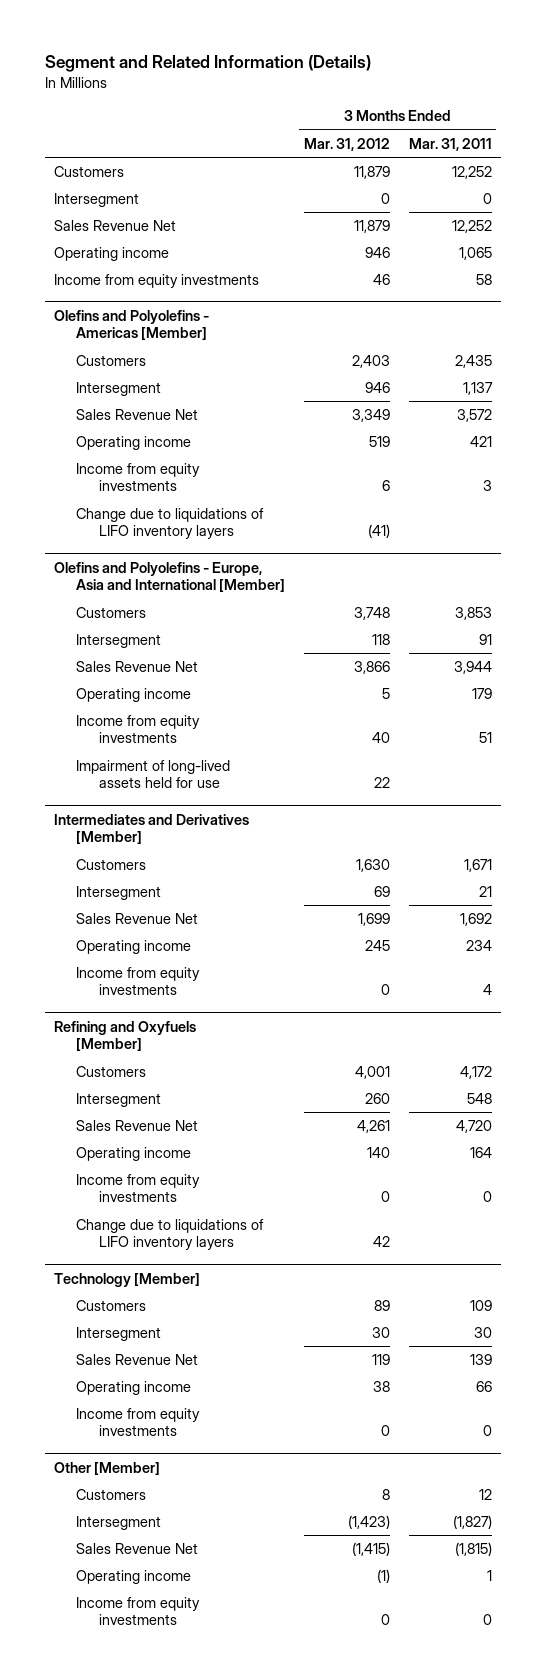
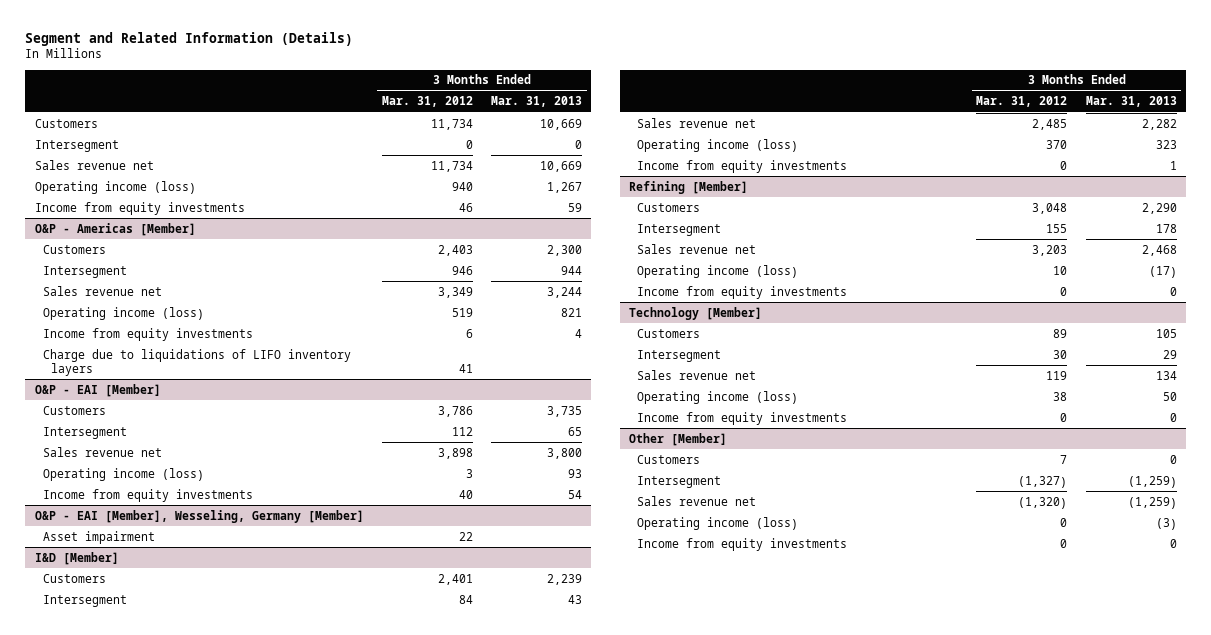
- | 3 Months Ended Mar. 31, 2012 | 3 Months Ended Mar. 31, 2011
+ | 3 Months Ended Mar. 31, 2012 | 3 Months Ended Mar. 31, 2013
- Customers | 11,879 | 12,252
+ Customers | 11,734 | 10,669
- Sales Revenue Net | 11,879 | 12,252
- Operating income | 946 | 1,065
+ Sales revenue net | 11,734 | 10,669
+ Operating income (loss) | 940 | 1,267
- Olefins and Polyolefins - Americas [Member]
+ O&P - Americas [Member]
- Sales Revenue Net | 3,349 | 3,572
- Operating income | 519 | 421
+ Sales revenue net | 3,349 | 3,244
+ Operating income (loss) | 519 | 821
- Change due to liquidations of LIFO inventory layers | (41) |
- Olefins and Polyolefins - Europe, Asia and International [Member]
- Customers | 3,748 | 3,853
- Intersegment | 118 | 91
- Sales Revenue Net | 3,866 | 3,944
- Operating income | 5 | 179
+ Charge due to liquidations of LIFO inventory layers | 41 |
+ O&P - EAI [Member]
+ Customers | 3,786 | 3,735
+ Intersegment | 112 | 65
+ Sales revenue net | 3,898 | 3,800
+ Operating income (loss) | 3 | 93
- Impairment of long-lived assets held for use | 22 |
- Intermediates and Derivatives [Member]
- Customers | 1,630 | 1,671
- Intersegment | 69 | 21
- Sales Revenue Net | 1,699 | 1,692
- Operating income | 245 | 234
+ O&P - EAI [Member], Wesseling, Germany [Member]
+ Asset impairment | 22 |
+ I&D [Member]
+ Customers | 2,401 | 2,239
+ Intersegment | 84 | 43
+ Sales revenue net | 2,485 | 2,282
+ Operating income (loss) | 370 | 323
- Refining and Oxyfuels [Member]
- Customers | 4,001 | 4,172
- Intersegment | 260 | 548
- Sales Revenue Net | 4,261 | 4,720
- Operating income | 140 | 164
+ Refining [Member]
+ Customers | 3,048 | 2,290
+ Intersegment | 155 | 178
+ Sales revenue net | 3,203 | 2,468
+ Operating income (loss) | 10 | (17)
- Change due to liquidations of LIFO inventory layers | 42 |
@ Technology [Member]
- Sales Revenue Net | 119 | 139
- Operating income | 38 | 66
+ Sales revenue net | 119 | 134
+ Operating income (loss) | 38 | 50
@ Other [Member]
- Customers | 8 | 12
- Intersegment | (1,423) | (1,827)
- Sales Revenue Net | (1,415) | (1,815)
- Operating income | (1) | 1
+ Customers | 7 | 0
+ Intersegment | (1,327) | (1,259)
+ Sales revenue net | (1,320) | (1,259)
+ Operating income (loss) | 0 | (3)

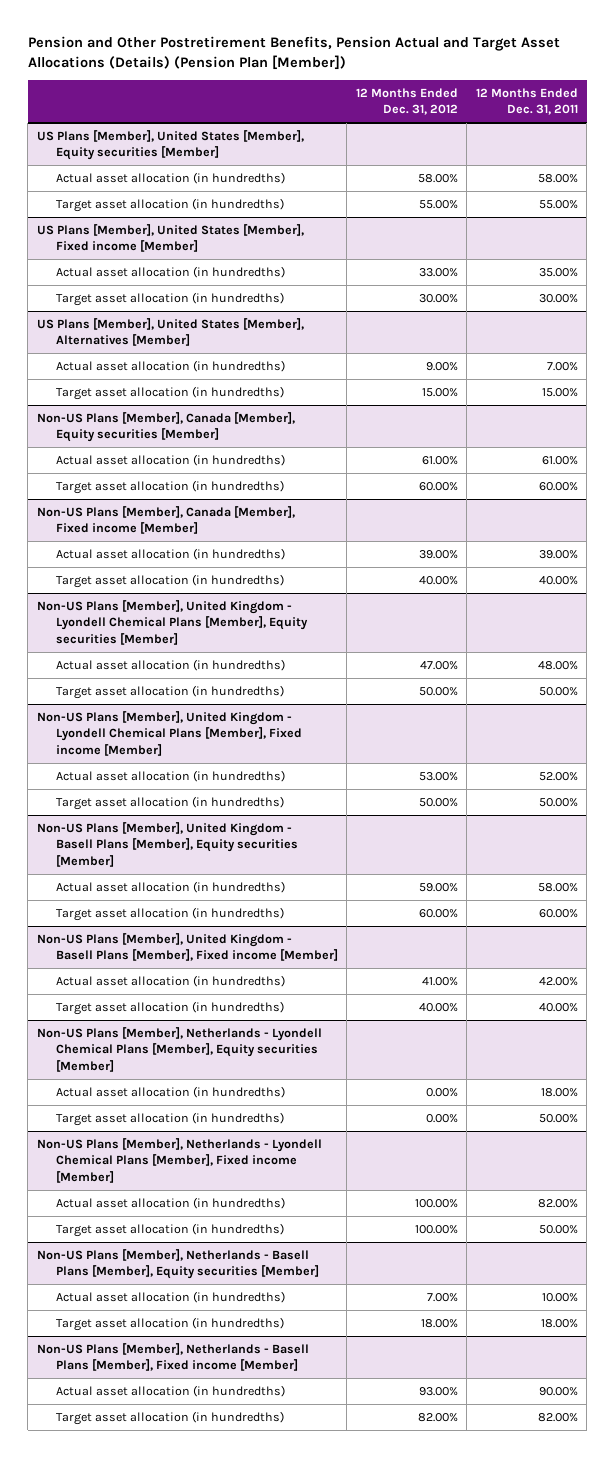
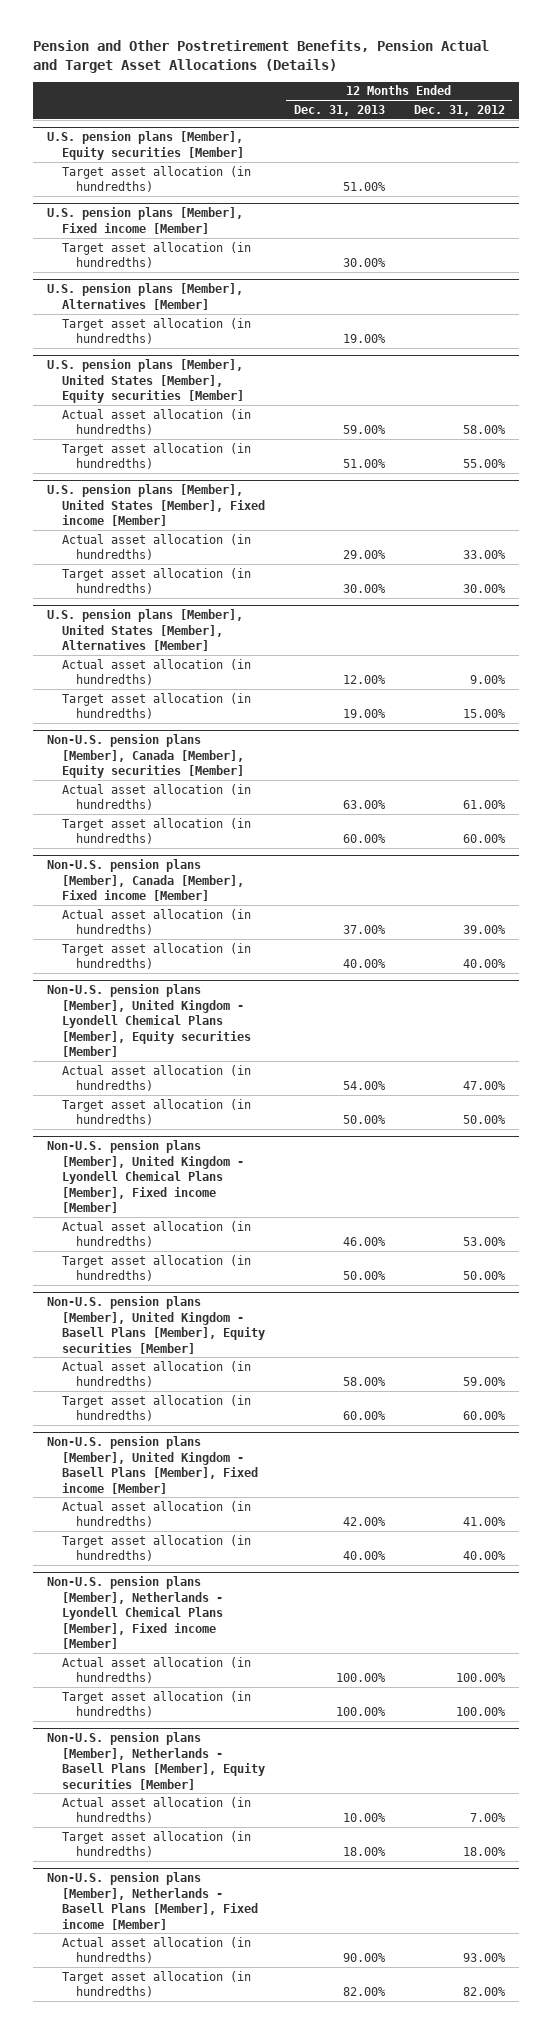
- Pension and Other Postretirement Benefits, Pension Actual and Target Asset Allocations (Details) (Pension Plan [Member])
+ Pension and Other Postretirement Benefits, Pension Actual and Target Asset Allocations (Details)
- | 12 Months Ended Dec. 31, 2012 | 12 Months Ended Dec. 31, 2011
+ | 12 Months Ended Dec. 31, 2013 | 12 Months Ended Dec. 31, 2012
- US Plans [Member], United States [Member], Equity securities [Member]
+ U.S. pension plans [Member], Equity securities [Member]
+ Target asset allocation (in hundredths) | 51.00% |
+ U.S. pension plans [Member], Fixed income [Member]
+ Target asset allocation (in hundredths) | 30.00% |
+ U.S. pension plans [Member], Alternatives [Member]
+ Target asset allocation (in hundredths) | 19.00% |
+ U.S. pension plans [Member], United States [Member], Equity securities [Member]
- US Plans [Member], United States [Member], Fixed income [Member]
+ U.S. pension plans [Member], United States [Member], Fixed income [Member]
- US Plans [Member], United States [Member], Alternatives [Member]
+ U.S. pension plans [Member], United States [Member], Alternatives [Member]
- Non-US Plans [Member], Canada [Member], Equity securities [Member]
+ Non-U.S. pension plans [Member], Canada [Member], Equity securities [Member]
- Non-US Plans [Member], Canada [Member], Fixed income [Member]
+ Non-U.S. pension plans [Member], Canada [Member], Fixed income [Member]
- Non-US Plans [Member], United Kingdom - Lyondell Chemical Plans [Member], Equity securities [Member]
+ Non-U.S. pension plans [Member], United Kingdom - Lyondell Chemical Plans [Member], Equity securities [Member]
- Non-US Plans [Member], United Kingdom - Lyondell Chemical Plans [Member], Fixed income [Member]
+ Non-U.S. pension plans [Member], United Kingdom - Lyondell Chemical Plans [Member], Fixed income [Member]
- Non-US Plans [Member], United Kingdom - Basell Plans [Member], Equity securities [Member]
+ Non-U.S. pension plans [Member], United Kingdom - Basell Plans [Member], Equity securities [Member]
- Non-US Plans [Member], United Kingdom - Basell Plans [Member], Fixed income [Member]
+ Non-U.S. pension plans [Member], United Kingdom - Basell Plans [Member], Fixed income [Member]
- Non-US Plans [Member], Netherlands - Lyondell Chemical Plans [Member], Equity securities [Member]
- Actual asset allocation (in hundredths) | 0.00% | 18.00%
- Target asset allocation (in hundredths) | 0.00% | 50.00%
- Non-US Plans [Member], Netherlands - Lyondell Chemical Plans [Member], Fixed income [Member]
+ Non-U.S. pension plans [Member], Netherlands - Lyondell Chemical Plans [Member], Fixed income [Member]
- Non-US Plans [Member], Netherlands - Basell Plans [Member], Equity securities [Member]
+ Non-U.S. pension plans [Member], Netherlands - Basell Plans [Member], Equity securities [Member]
- Non-US Plans [Member], Netherlands - Basell Plans [Member], Fixed income [Member]
+ Non-U.S. pension plans [Member], Netherlands - Basell Plans [Member], Fixed income [Member]

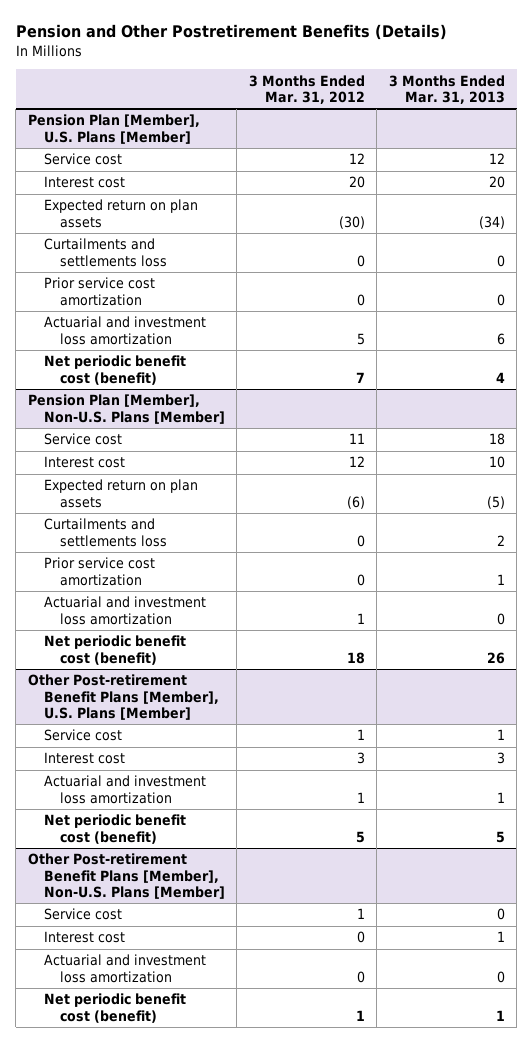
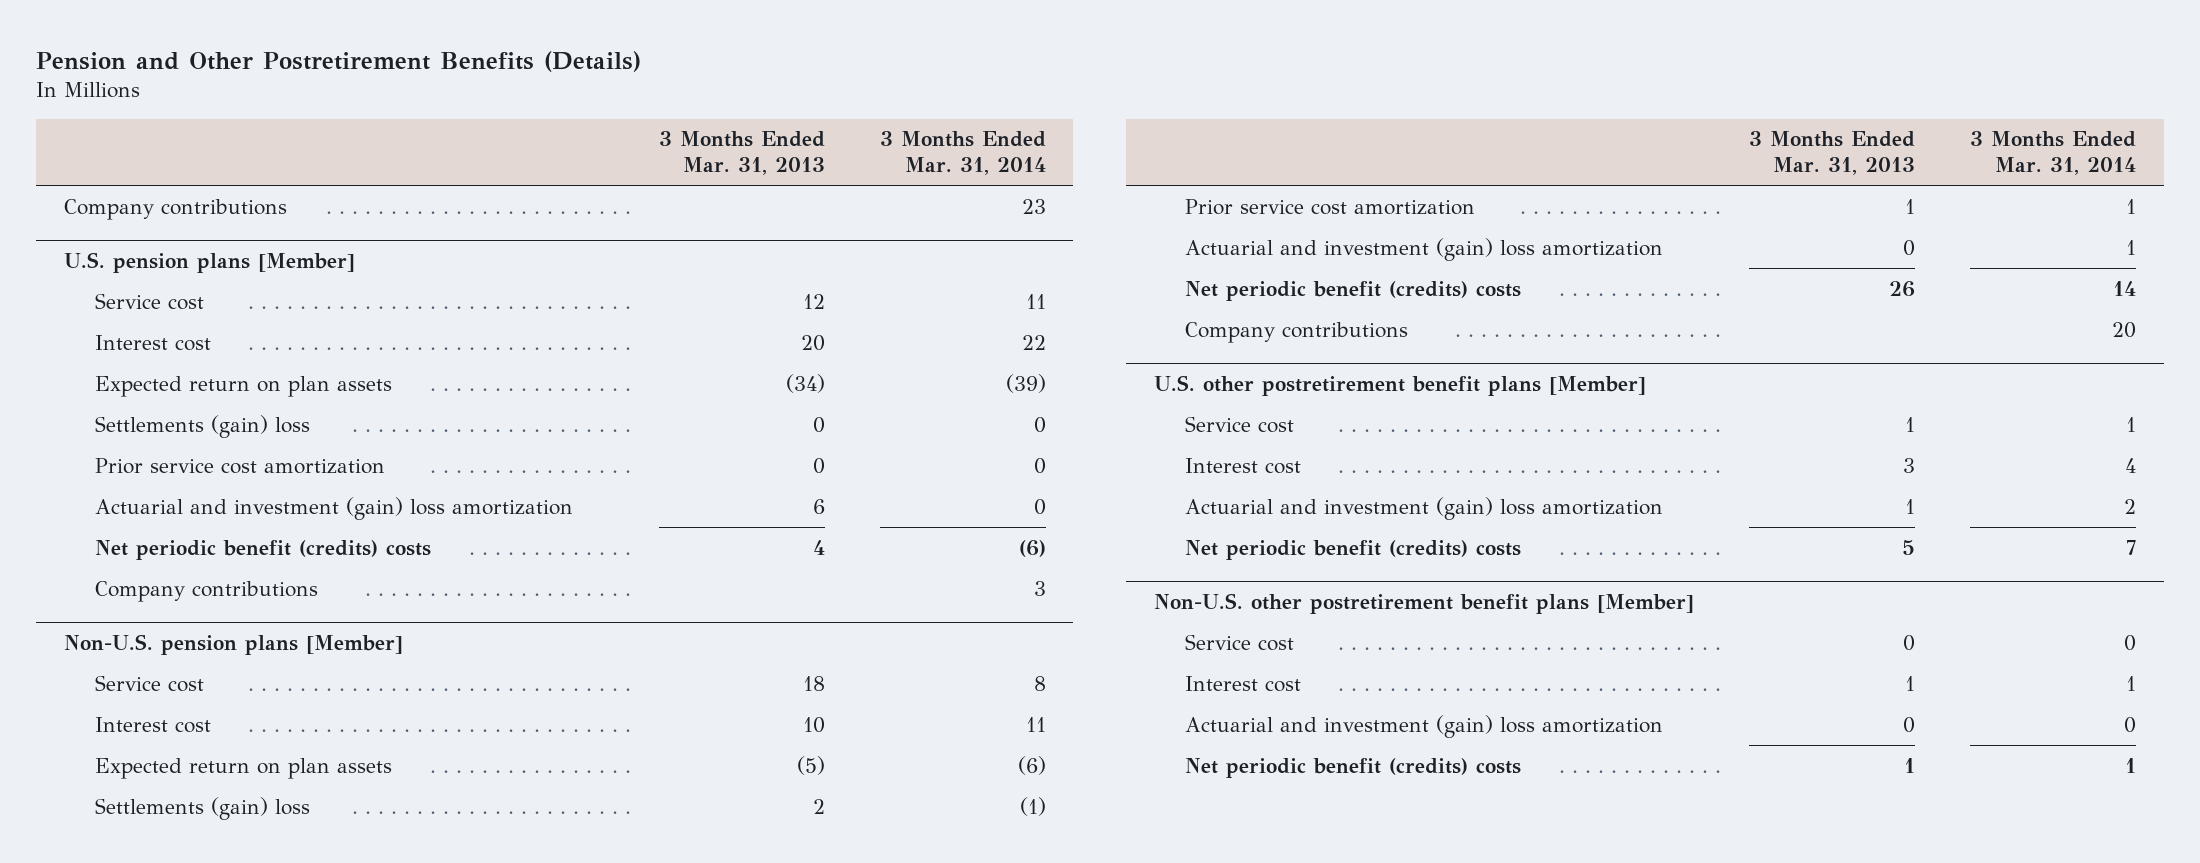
- | 3 Months Ended Mar. 31, 2012 | 3 Months Ended Mar. 31, 2013
+ | 3 Months Ended Mar. 31, 2013 | 3 Months Ended Mar. 31, 2014
- Pension Plan [Member], U.S. Plans [Member]
+ Company contributions | | 23
+ U.S. pension plans [Member]
- Curtailments and settlements loss | 0 | 0
+ Settlements (gain) loss | 0 | 0
- Actuarial and investment loss amortization | 5 | 6
- Net periodic benefit cost (benefit) | 7 | 4
- Pension Plan [Member], Non-U.S. Plans [Member]
+ Actuarial and investment (gain) loss amortization | 6 | 0
+ Net periodic benefit (credits) costs | 4 | (6)
+ Company contributions | | 3
+ Non-U.S. pension plans [Member]
- Curtailments and settlements loss | 0 | 2
+ Settlements (gain) loss | 2 | (1)
- Actuarial and investment loss amortization | 1 | 0
- Net periodic benefit cost (benefit) | 18 | 26
- Other Post-retirement Benefit Plans [Member], U.S. Plans [Member]
+ Actuarial and investment (gain) loss amortization | 0 | 1
+ Net periodic benefit (credits) costs | 26 | 14
+ Company contributions | | 20
+ U.S. other postretirement benefit plans [Member]
- Actuarial and investment loss amortization | 1 | 1
- Net periodic benefit cost (benefit) | 5 | 5
- Other Post-retirement Benefit Plans [Member], Non-U.S. Plans [Member]
+ Actuarial and investment (gain) loss amortization | 1 | 2
+ Net periodic benefit (credits) costs | 5 | 7
+ Non-U.S. other postretirement benefit plans [Member]
- Actuarial and investment loss amortization | 0 | 0
- Net periodic benefit cost (benefit) | 1 | 1
+ Actuarial and investment (gain) loss amortization | 0 | 0
+ Net periodic benefit (credits) costs | 1 | 1

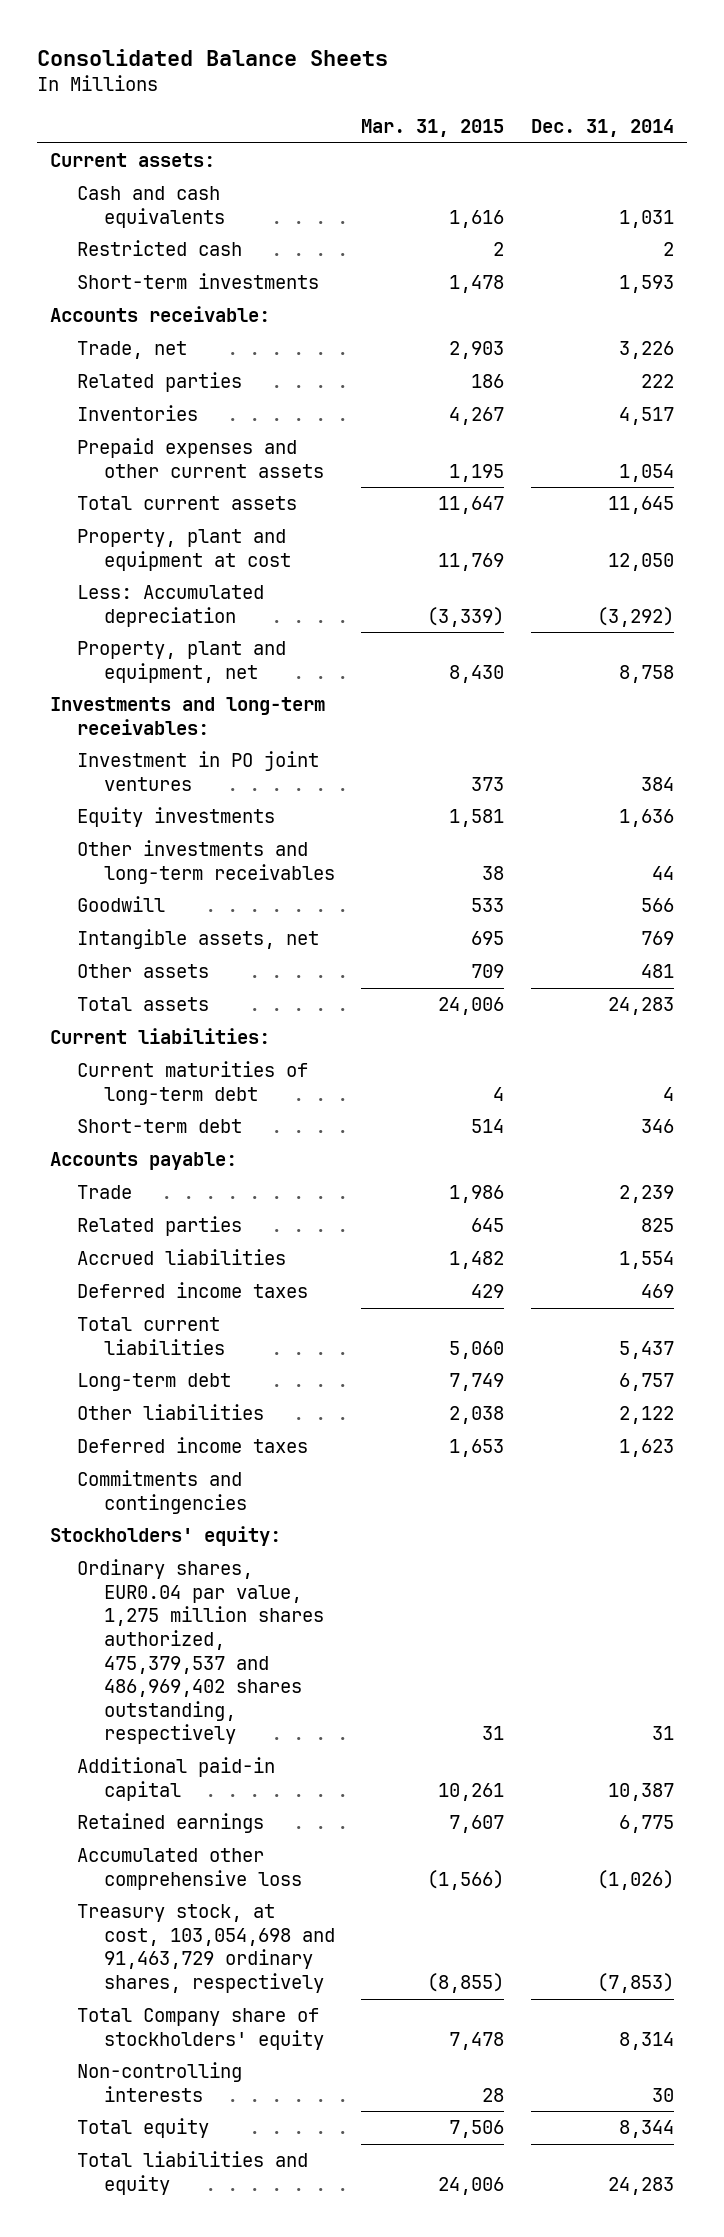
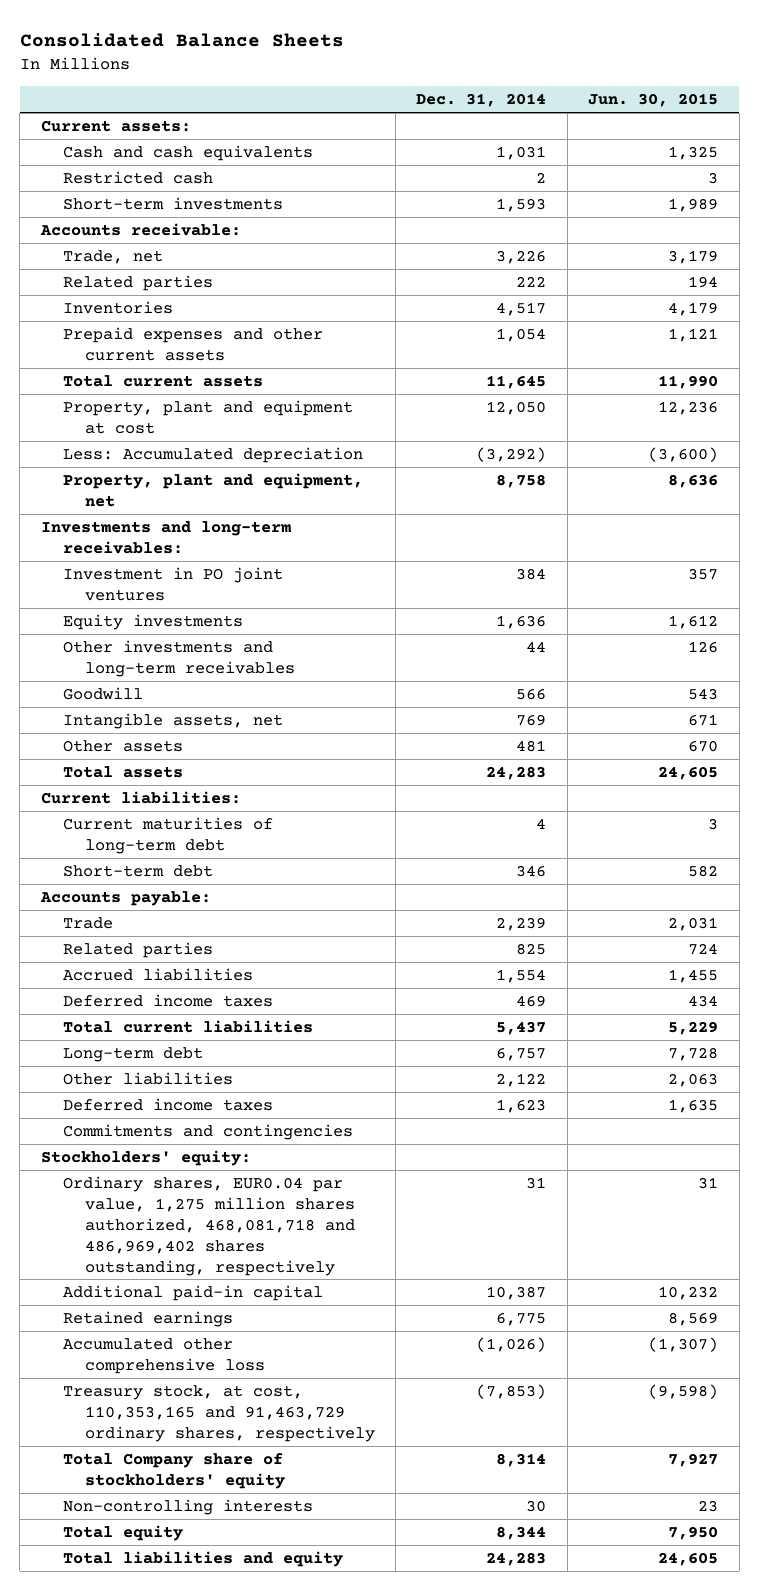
- | Mar. 31, 2015 | Dec. 31, 2014
+ | Dec. 31, 2014 | Jun. 30, 2015
- Ordinary shares, EUR0.04 par value, 1,275 million shares authorized, 475,379,537 and 486,969,402 shares outstanding, respectively | 31 | 31
+ Ordinary shares, EUR0.04 par value, 1,275 million shares authorized, 468,081,718 and 486,969,402 shares outstanding, respectively | 31 | 31
- Treasury stock, at cost, 103,054,698 and 91,463,729 ordinary shares, respectively | (8,855) | (7,853)
+ Treasury stock, at cost, 110,353,165 and 91,463,729 ordinary shares, respectively | (7,853) | (9,598)

